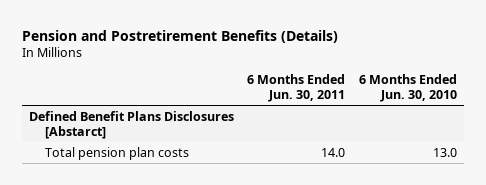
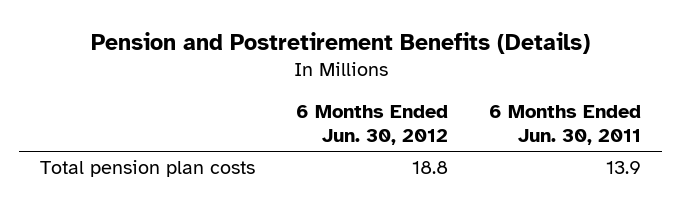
- | 6 Months Ended Jun. 30, 2011 | 6 Months Ended Jun. 30, 2010
+ | 6 Months Ended Jun. 30, 2012 | 6 Months Ended Jun. 30, 2011
- Defined Benefit Plans Disclosures [Abstarct]
- Total pension plan costs | 14.0 | 13.0
+ Total pension plan costs | 18.8 | 13.9

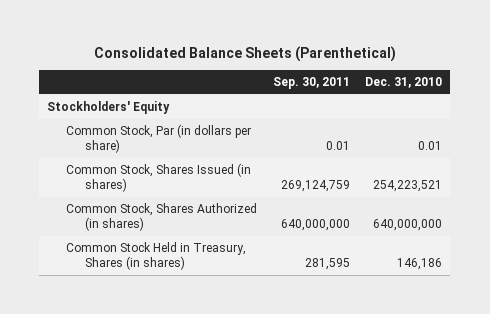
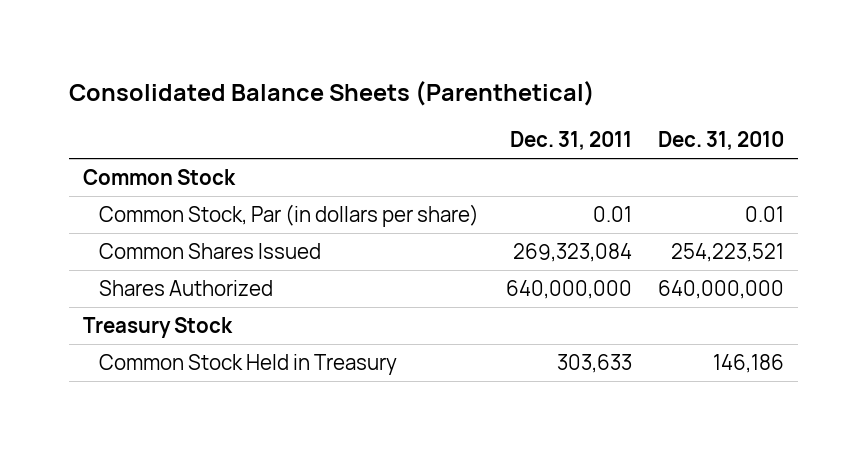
- | Sep. 30, 2011 | Dec. 31, 2010
+ | Dec. 31, 2011 | Dec. 31, 2010
- Stockholders' Equity
+ Common Stock
- Common Stock, Shares Issued (in shares) | 269,124,759 | 254,223,521
- Common Stock, Shares Authorized (in shares) | 640,000,000 | 640,000,000
- Common Stock Held in Treasury, Shares (in shares) | 281,595 | 146,186
+ Common Shares Issued | 269,323,084 | 254,223,521
+ Shares Authorized | 640,000,000 | 640,000,000
+ Treasury Stock
+ Common Stock Held in Treasury | 303,633 | 146,186

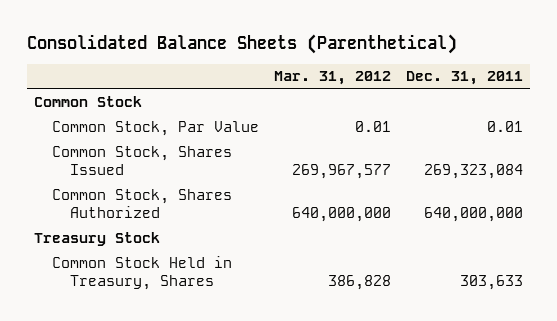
- | Dec. 31, 2011 | Dec. 31, 2010
+ | Mar. 31, 2012 | Dec. 31, 2011
- Common Stock, Par (in dollars per share) | 0.01 | 0.01
- Common Shares Issued | 269,323,084 | 254,223,521
- Shares Authorized | 640,000,000 | 640,000,000
+ Common Stock, Par Value | 0.01 | 0.01
+ Common Stock, Shares Issued | 269,967,577 | 269,323,084
+ Common Stock, Shares Authorized | 640,000,000 | 640,000,000
- Common Stock Held in Treasury | 303,633 | 146,186
+ Common Stock Held in Treasury, Shares | 386,828 | 303,633

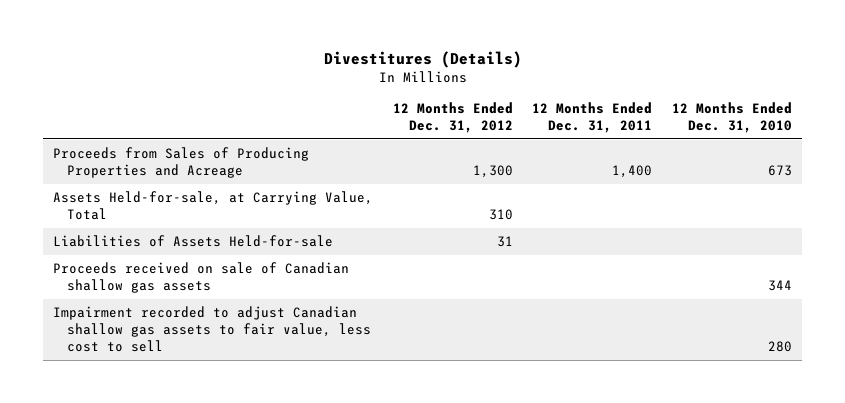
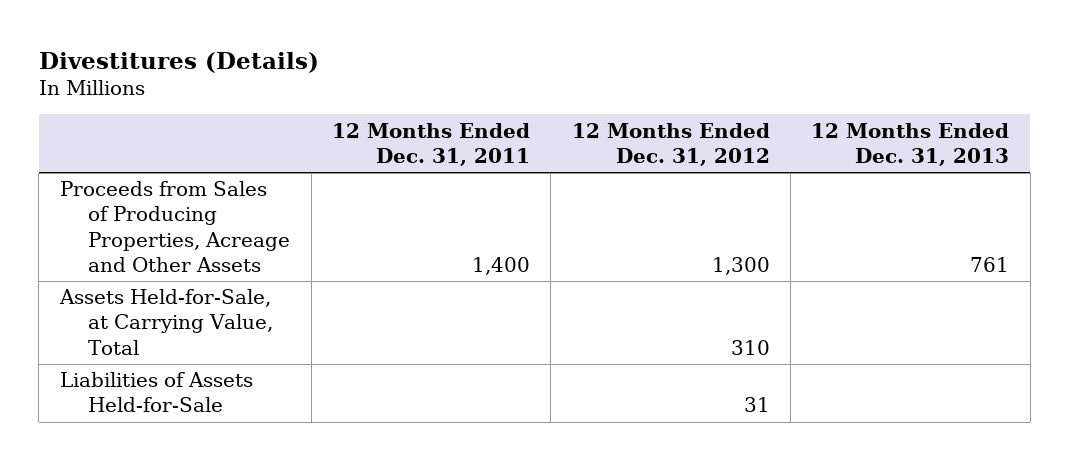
- | 12 Months Ended Dec. 31, 2012 | 12 Months Ended Dec. 31, 2011 | 12 Months Ended Dec. 31, 2010
+ | 12 Months Ended Dec. 31, 2011 | 12 Months Ended Dec. 31, 2012 | 12 Months Ended Dec. 31, 2013
- Proceeds from Sales of Producing Properties and Acreage | 1,300 | 1,400 | 673
- Assets Held-for-sale, at Carrying Value, Total | 310 | |
- Liabilities of Assets Held-for-sale | 31 | |
- Proceeds received on sale of Canadian shallow gas assets | | | 344
- Impairment recorded to adjust Canadian shallow gas assets to fair value, less cost to sell | | | 280
+ Proceeds from Sales of Producing Properties, Acreage and Other Assets | 1,400 | 1,300 | 761
+ Assets Held-for-Sale, at Carrying Value, Total | | 310 |
+ Liabilities of Assets Held-for-Sale | | 31 |

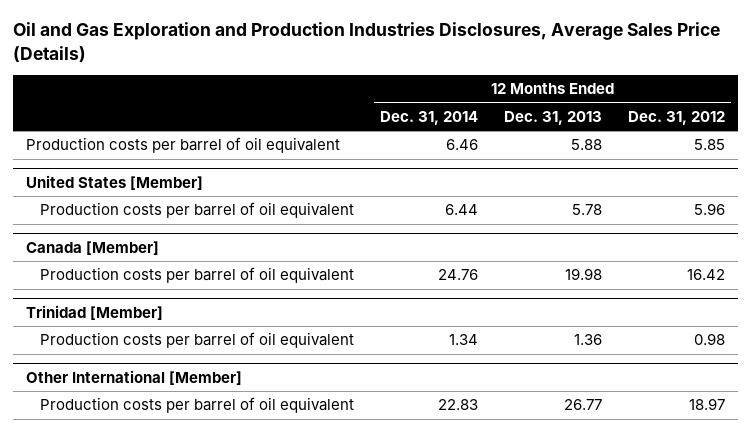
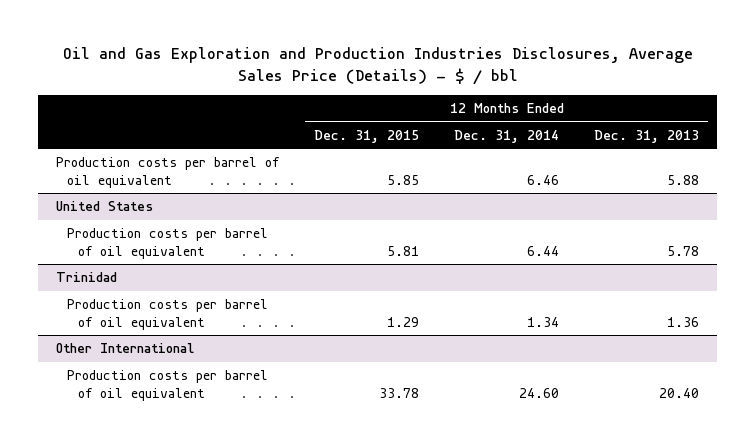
- Oil and Gas Exploration and Production Industries Disclosures, Average Sales Price (Details)
+ Oil and Gas Exploration and Production Industries Disclosures, Average Sales Price (Details) - $ / bbl
- | 12 Months Ended Dec. 31, 2014 | 12 Months Ended Dec. 31, 2013 | 12 Months Ended Dec. 31, 2012
+ | 12 Months Ended Dec. 31, 2015 | 12 Months Ended Dec. 31, 2014 | 12 Months Ended Dec. 31, 2013
- United States [Member]
+ United States
- Canada [Member]
- Production costs per barrel of oil equivalent | 24.76 | 19.98 | 16.42
- Trinidad [Member]
+ Trinidad
- Other International [Member]
- Production costs per barrel of oil equivalent | 22.83 | 26.77 | 18.97
+ Other International
+ Production costs per barrel of oil equivalent | 33.78 | 24.60 | 20.40

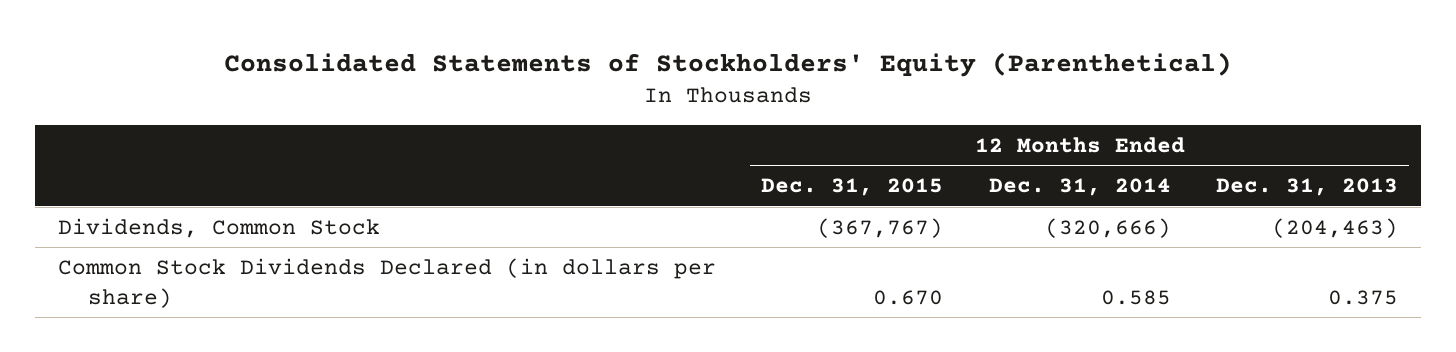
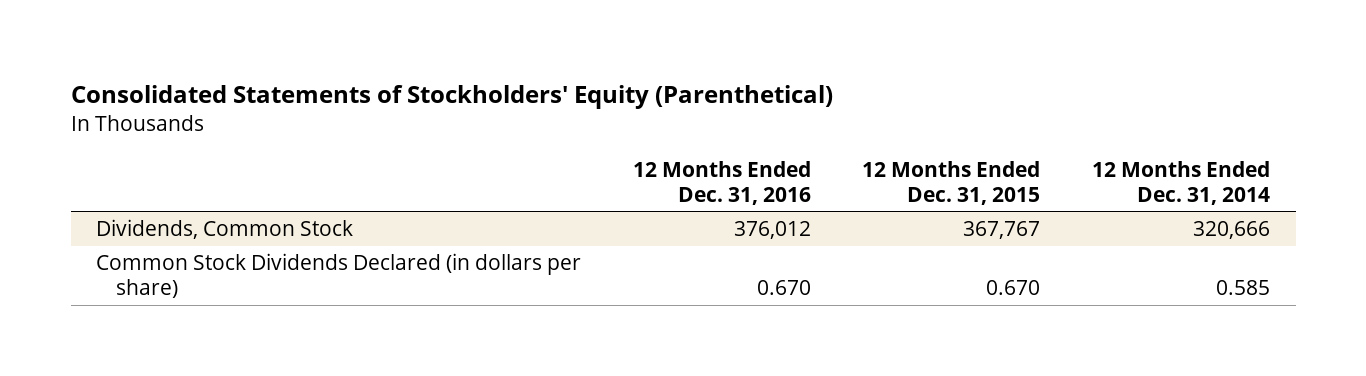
- | 12 Months Ended Dec. 31, 2015 | 12 Months Ended Dec. 31, 2014 | 12 Months Ended Dec. 31, 2013
+ | 12 Months Ended Dec. 31, 2016 | 12 Months Ended Dec. 31, 2015 | 12 Months Ended Dec. 31, 2014
- Dividends, Common Stock | (367,767) | (320,666) | (204,463)
+ Dividends, Common Stock | 376,012 | 367,767 | 320,666

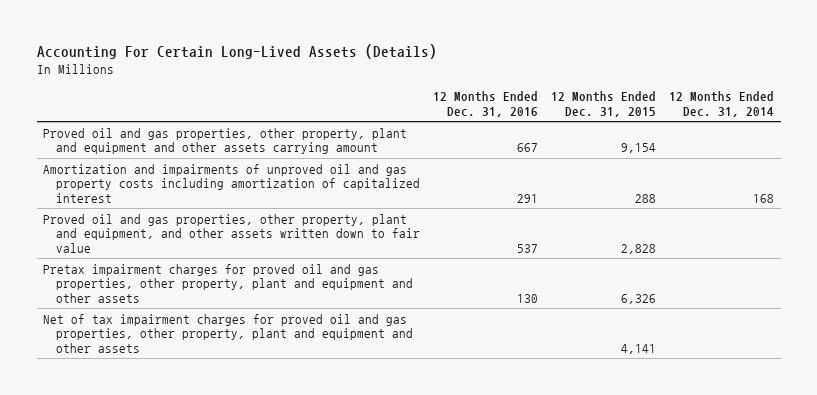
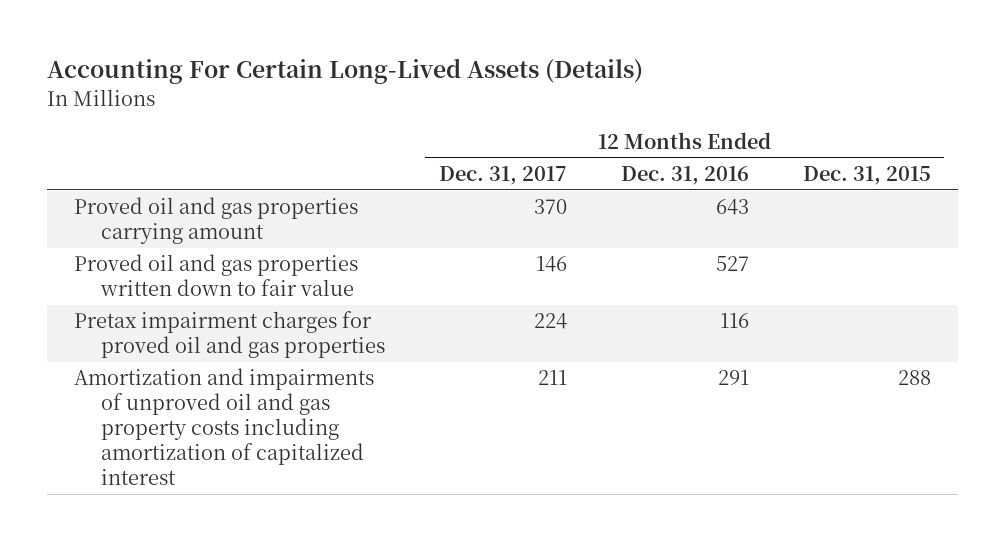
- | 12 Months Ended Dec. 31, 2016 | 12 Months Ended Dec. 31, 2015 | 12 Months Ended Dec. 31, 2014
+ | 12 Months Ended Dec. 31, 2017 | 12 Months Ended Dec. 31, 2016 | 12 Months Ended Dec. 31, 2015
- Proved oil and gas properties, other property, plant and equipment and other assets carrying amount | 667 | 9,154 |
+ Proved oil and gas properties carrying amount | 370 | 643 |
+ Proved oil and gas properties written down to fair value | 146 | 527 |
+ Pretax impairment charges for proved oil and gas properties | 224 | 116 |
- Proved oil and gas properties, other property, plant and equipment, and other assets written down to fair value | 537 | 2,828 |
- Pretax impairment charges for proved oil and gas properties, other property, plant and equipment and other assets | 130 | 6,326 |
- Net of tax impairment charges for proved oil and gas properties, other property, plant and equipment and other assets | | 4,141 |

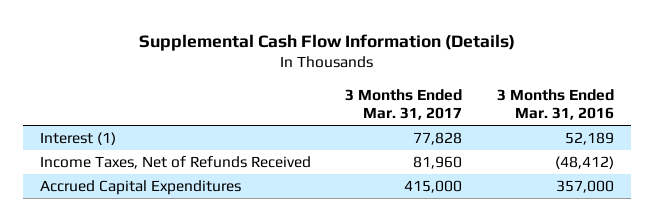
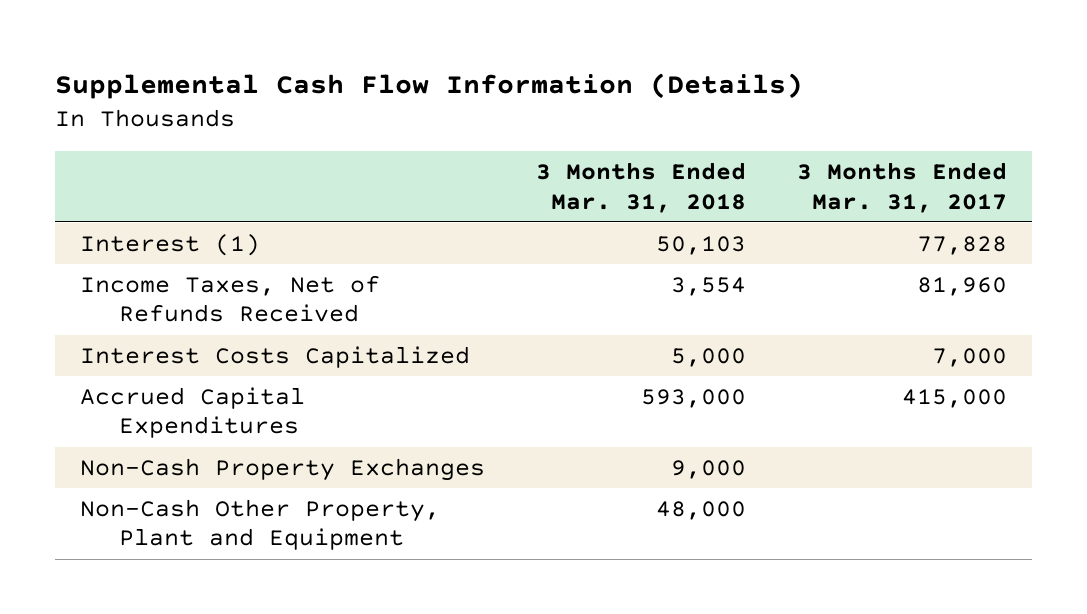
- | 3 Months Ended Mar. 31, 2017 | 3 Months Ended Mar. 31, 2016
+ | 3 Months Ended Mar. 31, 2018 | 3 Months Ended Mar. 31, 2017
+ Interest Costs Capitalized | 5,000 | 7,000
+ Non-Cash Property Exchanges | 9,000 |
+ Non-Cash Other Property, Plant and Equipment | 48,000 |

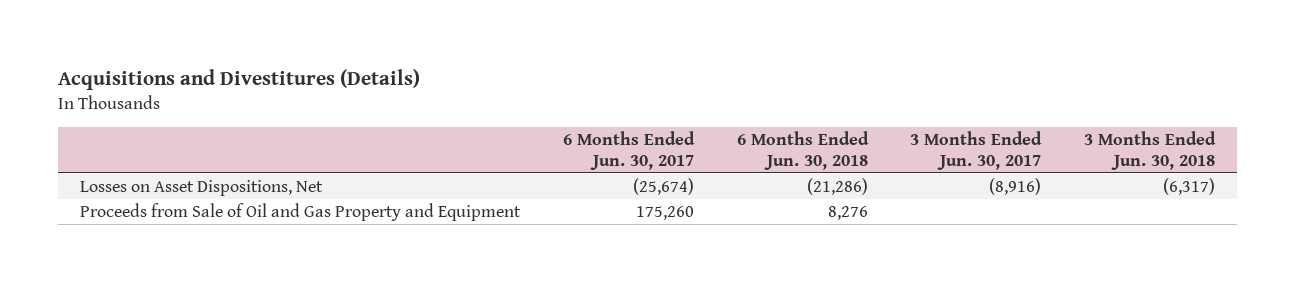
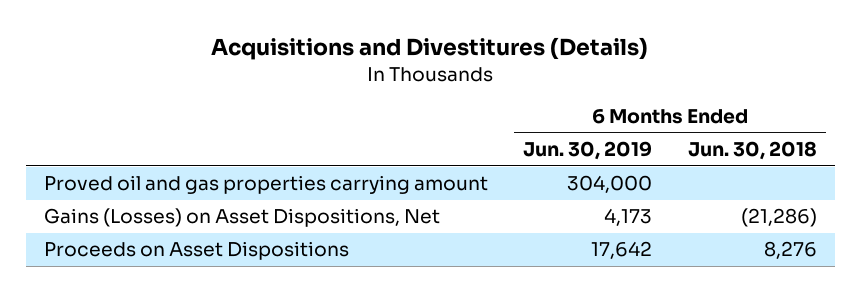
- | 6 Months Ended Jun. 30, 2017 | 6 Months Ended Jun. 30, 2018 | 3 Months Ended Jun. 30, 2017 | 3 Months Ended Jun. 30, 2018
+ | 6 Months Ended Jun. 30, 2019 | 6 Months Ended Jun. 30, 2018
- Losses on Asset Dispositions, Net | (25,674) | (21,286) | (8,916) | (6,317)
- Proceeds from Sale of Oil and Gas Property and Equipment | 175,260 | 8,276 | |
+ Proved oil and gas properties carrying amount | 304,000 |
+ Gains (Losses) on Asset Dispositions, Net | 4,173 | (21,286)
+ Proceeds on Asset Dispositions | 17,642 | 8,276

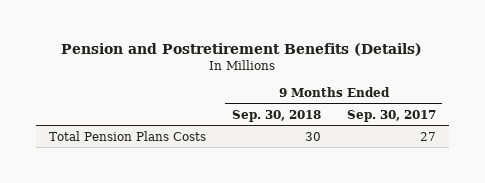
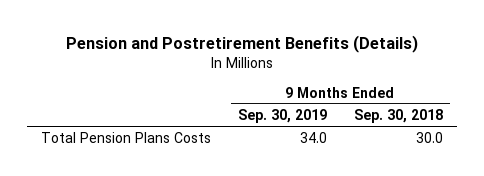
- | 9 Months Ended Sep. 30, 2018 | 9 Months Ended Sep. 30, 2017
+ | 9 Months Ended Sep. 30, 2019 | 9 Months Ended Sep. 30, 2018
- Total Pension Plans Costs | 30 | 27
+ Total Pension Plans Costs | 34.0 | 30.0

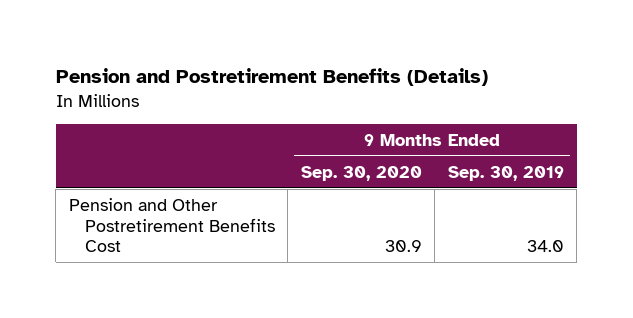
- | 9 Months Ended Sep. 30, 2019 | 9 Months Ended Sep. 30, 2018
+ | 9 Months Ended Sep. 30, 2020 | 9 Months Ended Sep. 30, 2019
- Total Pension Plans Costs | 34.0 | 30.0
+ Pension and Other Postretirement Benefits Cost | 30.9 | 34.0

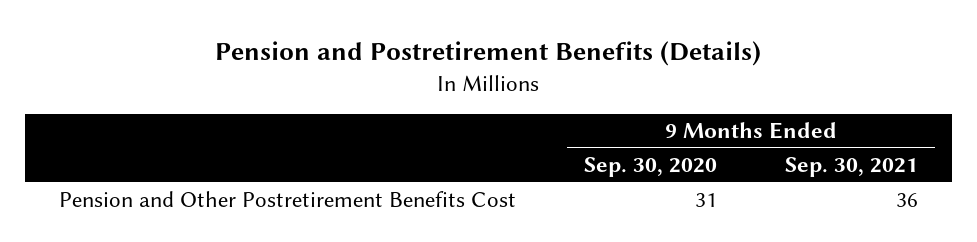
- | 9 Months Ended Sep. 30, 2020 | 9 Months Ended Sep. 30, 2019
+ | 9 Months Ended Sep. 30, 2020 | 9 Months Ended Sep. 30, 2021
- Pension and Other Postretirement Benefits Cost | 30.9 | 34.0
+ Pension and Other Postretirement Benefits Cost | 31 | 36

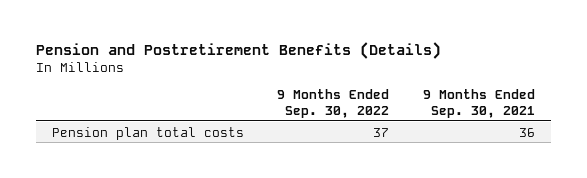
- | 9 Months Ended Sep. 30, 2020 | 9 Months Ended Sep. 30, 2021
+ | 9 Months Ended Sep. 30, 2022 | 9 Months Ended Sep. 30, 2021
- Pension and Other Postretirement Benefits Cost | 31 | 36
+ Pension plan total costs | 37 | 36

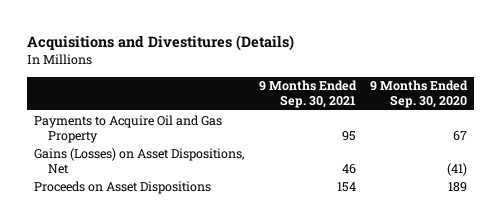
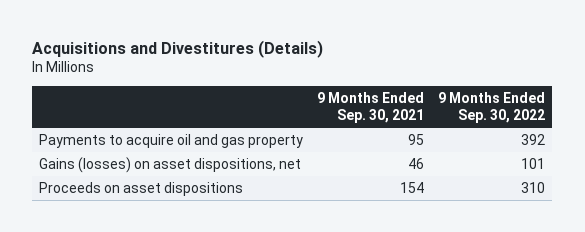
- | 9 Months Ended Sep. 30, 2021 | 9 Months Ended Sep. 30, 2020
+ | 9 Months Ended Sep. 30, 2021 | 9 Months Ended Sep. 30, 2022
- Payments to Acquire Oil and Gas Property | 95 | 67
- Gains (Losses) on Asset Dispositions, Net | 46 | (41)
- Proceeds on Asset Dispositions | 154 | 189
+ Payments to acquire oil and gas property | 95 | 392
+ Gains (losses) on asset dispositions, net | 46 | 101
+ Proceeds on asset dispositions | 154 | 310

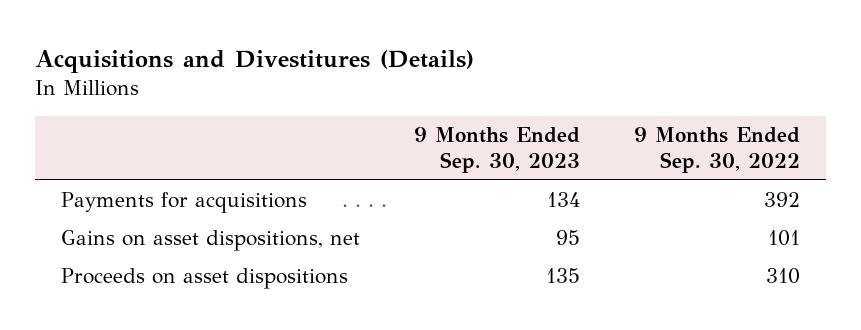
- | 9 Months Ended Sep. 30, 2021 | 9 Months Ended Sep. 30, 2022
+ | 9 Months Ended Sep. 30, 2023 | 9 Months Ended Sep. 30, 2022
- Payments to acquire oil and gas property | 95 | 392
- Gains (losses) on asset dispositions, net | 46 | 101
+ Payments for acquisitions | 134 | 392
+ Gains on asset dispositions, net | 95 | 101

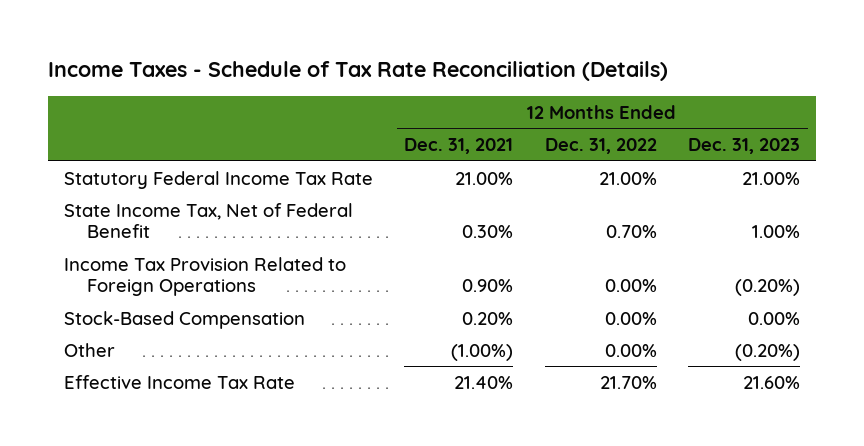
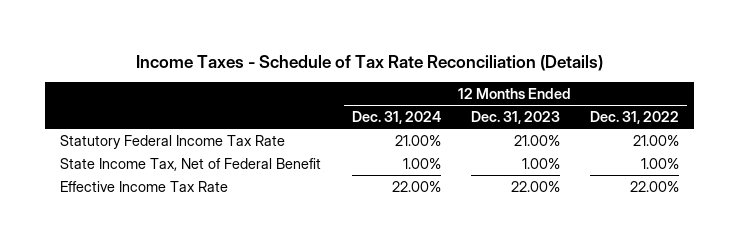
- | 12 Months Ended Dec. 31, 2021 | 12 Months Ended Dec. 31, 2022 | 12 Months Ended Dec. 31, 2023
+ | 12 Months Ended Dec. 31, 2024 | 12 Months Ended Dec. 31, 2023 | 12 Months Ended Dec. 31, 2022
- State Income Tax, Net of Federal Benefit | 0.30% | 0.70% | 1.00%
- Income Tax Provision Related to Foreign Operations | 0.90% | 0.00% | (0.20%)
- Stock-Based Compensation | 0.20% | 0.00% | 0.00%
- Other | (1.00%) | 0.00% | (0.20%)
- Effective Income Tax Rate | 21.40% | 21.70% | 21.60%
+ State Income Tax, Net of Federal Benefit | 1.00% | 1.00% | 1.00%
+ Effective Income Tax Rate | 22.00% | 22.00% | 22.00%

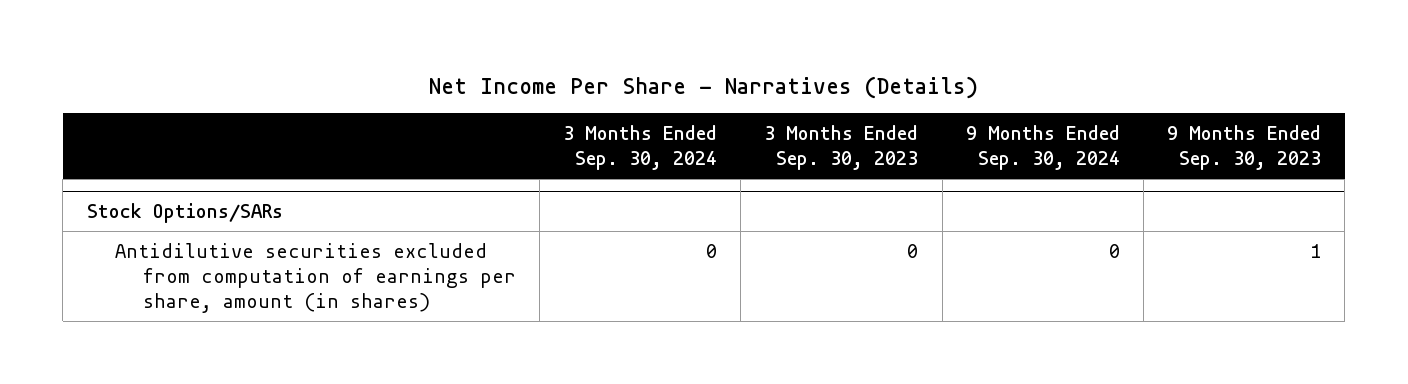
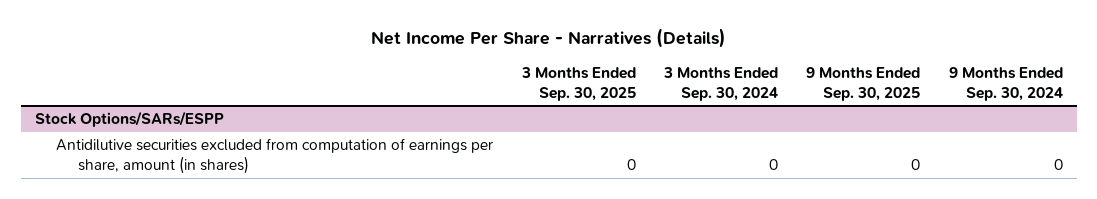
- | 3 Months Ended Sep. 30, 2024 | 3 Months Ended Sep. 30, 2023 | 9 Months Ended Sep. 30, 2024 | 9 Months Ended Sep. 30, 2023
+ | 3 Months Ended Sep. 30, 2025 | 3 Months Ended Sep. 30, 2024 | 9 Months Ended Sep. 30, 2025 | 9 Months Ended Sep. 30, 2024
- Stock Options/SARs
+ Stock Options/SARs/ESPP

